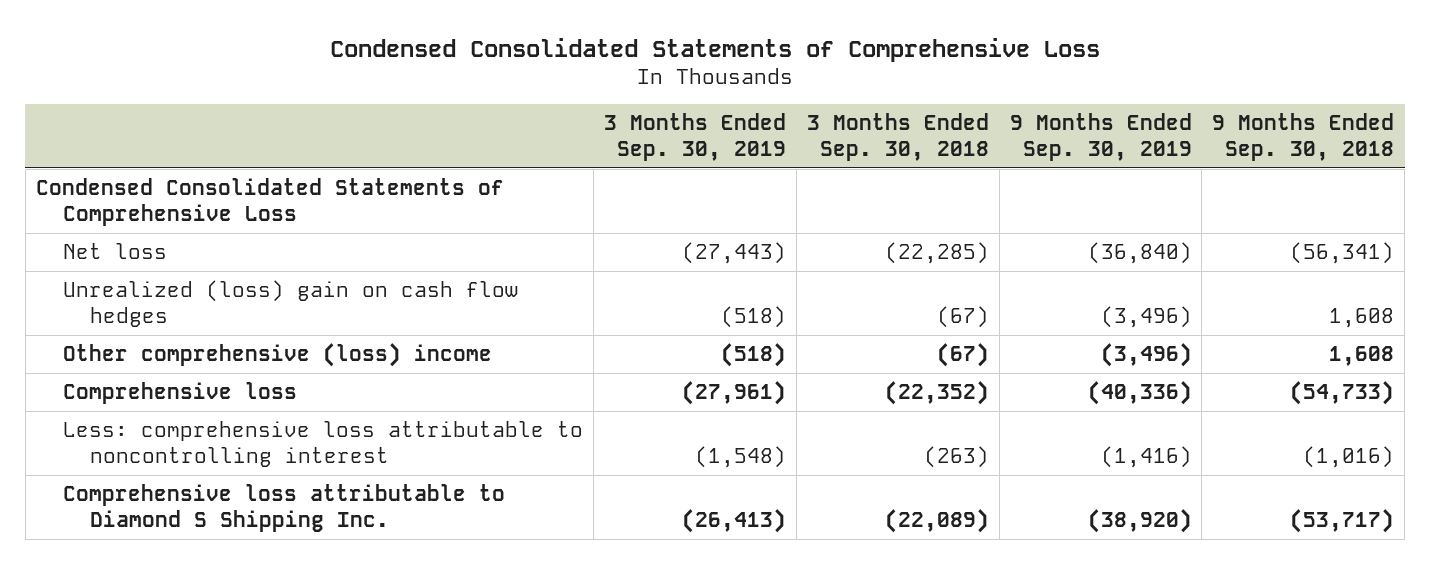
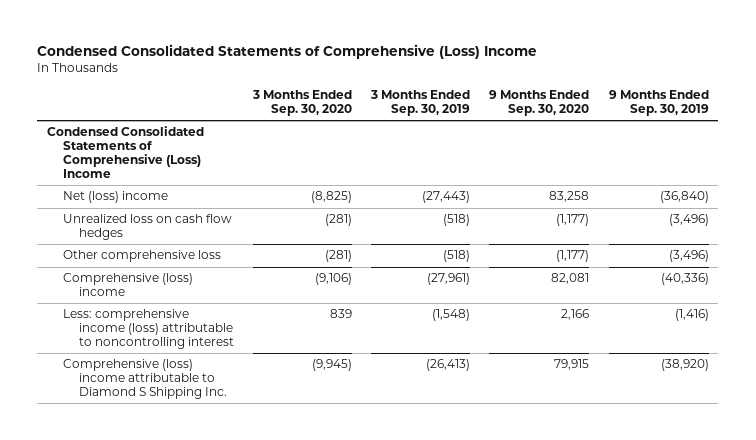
- Condensed Consolidated Statements of Comprehensive Loss
+ Condensed Consolidated Statements of Comprehensive (Loss) Income
- | 3 Months Ended Sep. 30, 2019 | 3 Months Ended Sep. 30, 2018 | 9 Months Ended Sep. 30, 2019 | 9 Months Ended Sep. 30, 2018
+ | 3 Months Ended Sep. 30, 2020 | 3 Months Ended Sep. 30, 2019 | 9 Months Ended Sep. 30, 2020 | 9 Months Ended Sep. 30, 2019
- Condensed Consolidated Statements of Comprehensive Loss
- Net loss | (27,443) | (22,285) | (36,840) | (56,341)
- Unrealized (loss) gain on cash flow hedges | (518) | (67) | (3,496) | 1,608
- Other comprehensive (loss) income | (518) | (67) | (3,496) | 1,608
- Comprehensive loss | (27,961) | (22,352) | (40,336) | (54,733)
- Less: comprehensive loss attributable to noncontrolling interest | (1,548) | (263) | (1,416) | (1,016)
- Comprehensive loss attributable to Diamond S Shipping Inc. | (26,413) | (22,089) | (38,920) | (53,717)
+ Condensed Consolidated Statements of Comprehensive (Loss) Income
+ Net (loss) income | (8,825) | (27,443) | 83,258 | (36,840)
+ Unrealized loss on cash flow hedges | (281) | (518) | (1,177) | (3,496)
+ Other comprehensive loss | (281) | (518) | (1,177) | (3,496)
+ Comprehensive (loss) income | (9,106) | (27,961) | 82,081 | (40,336)
+ Less: comprehensive income (loss) attributable to noncontrolling interest | 839 | (1,548) | 2,166 | (1,416)
+ Comprehensive (loss) income attributable to Diamond S Shipping Inc. | (9,945) | (26,413) | 79,915 | (38,920)

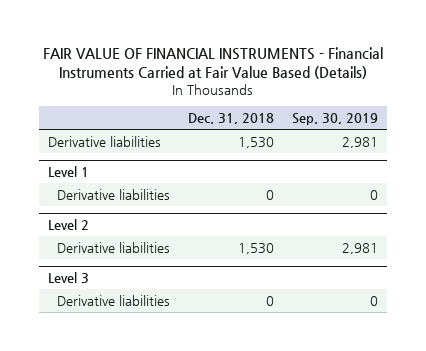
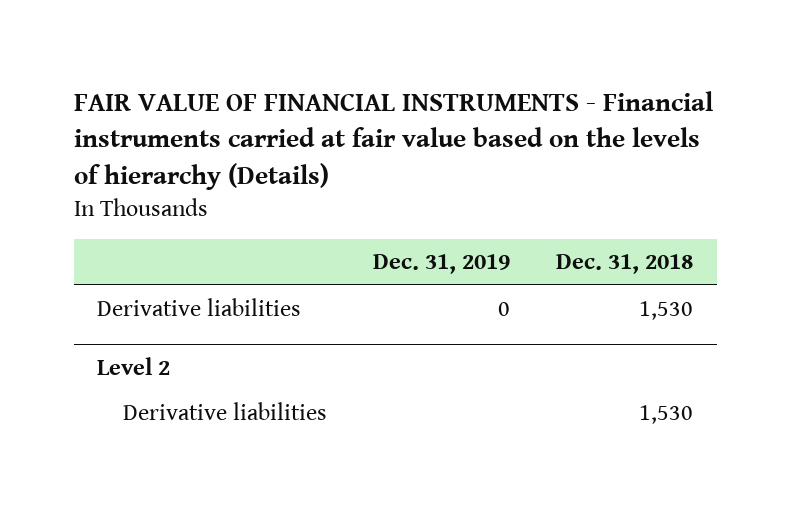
- FAIR VALUE OF FINANCIAL INSTRUMENTS - Financial Instruments Carried at Fair Value Based (Details)
+ FAIR VALUE OF FINANCIAL INSTRUMENTS - Financial instruments carried at fair value based on the levels of hierarchy (Details)
- | Dec. 31, 2018 | Sep. 30, 2019
+ | Dec. 31, 2019 | Dec. 31, 2018
- Level 1
- Derivative liabilities | 0 | 0
- Level 3
- Derivative liabilities | 0 | 0

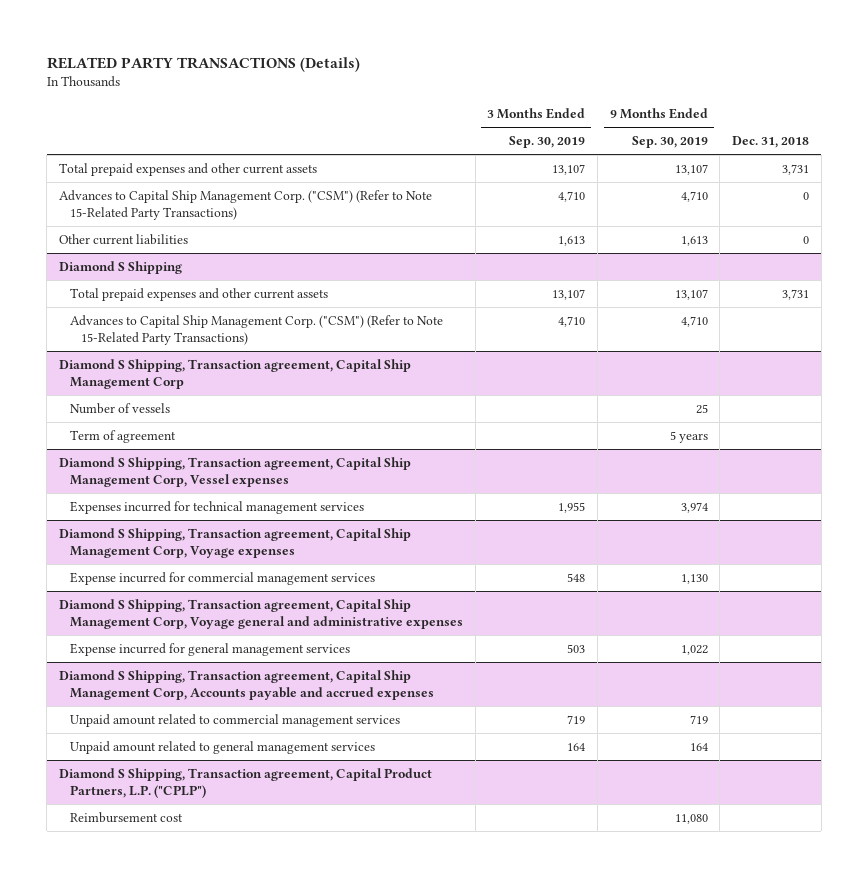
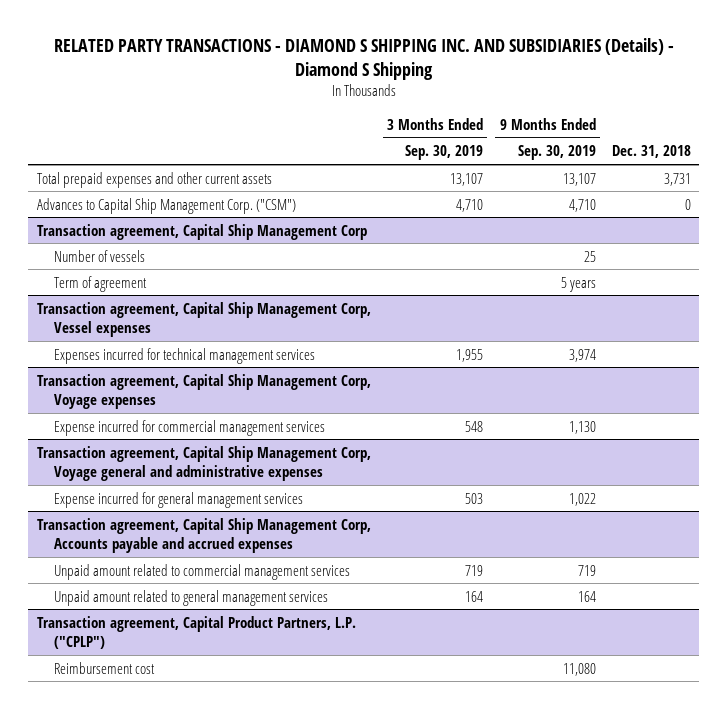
- RELATED PARTY TRANSACTIONS (Details)
+ RELATED PARTY TRANSACTIONS - DIAMOND S SHIPPING INC. AND SUBSIDIARIES (Details) - Diamond S Shipping
- Advances to Capital Ship Management Corp. ("CSM") (Refer to Note 15-Related Party Transactions) | 4,710 | 4,710 | 0
- Other current liabilities | 1,613 | 1,613 | 0
- Diamond S Shipping
- Total prepaid expenses and other current assets | 13,107 | 13,107 | 3,731
- Advances to Capital Ship Management Corp. ("CSM") (Refer to Note 15-Related Party Transactions) | 4,710 | 4,710 |
- Diamond S Shipping, Transaction agreement, Capital Ship Management Corp
+ Advances to Capital Ship Management Corp. ("CSM") | 4,710 | 4,710 | 0
+ Transaction agreement, Capital Ship Management Corp
- Diamond S Shipping, Transaction agreement, Capital Ship Management Corp, Vessel expenses
+ Transaction agreement, Capital Ship Management Corp, Vessel expenses
- Diamond S Shipping, Transaction agreement, Capital Ship Management Corp, Voyage expenses
+ Transaction agreement, Capital Ship Management Corp, Voyage expenses
- Diamond S Shipping, Transaction agreement, Capital Ship Management Corp, Voyage general and administrative expenses
+ Transaction agreement, Capital Ship Management Corp, Voyage general and administrative expenses
- Diamond S Shipping, Transaction agreement, Capital Ship Management Corp, Accounts payable and accrued expenses
+ Transaction agreement, Capital Ship Management Corp, Accounts payable and accrued expenses
- Diamond S Shipping, Transaction agreement, Capital Product Partners, L.P. ("CPLP")
+ Transaction agreement, Capital Product Partners, L.P. ("CPLP")

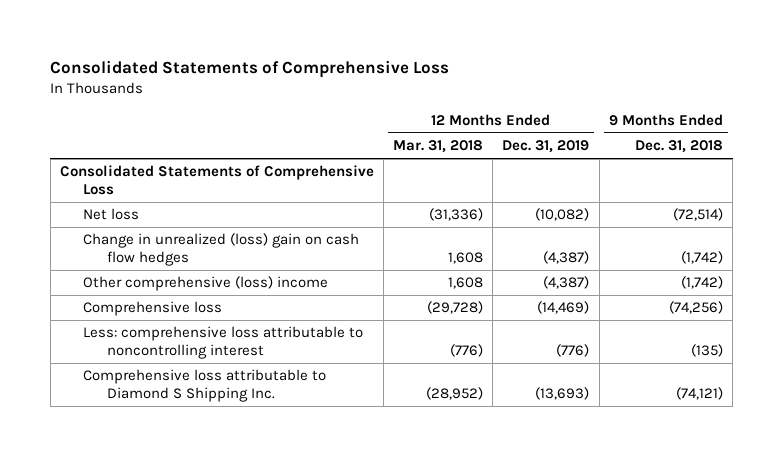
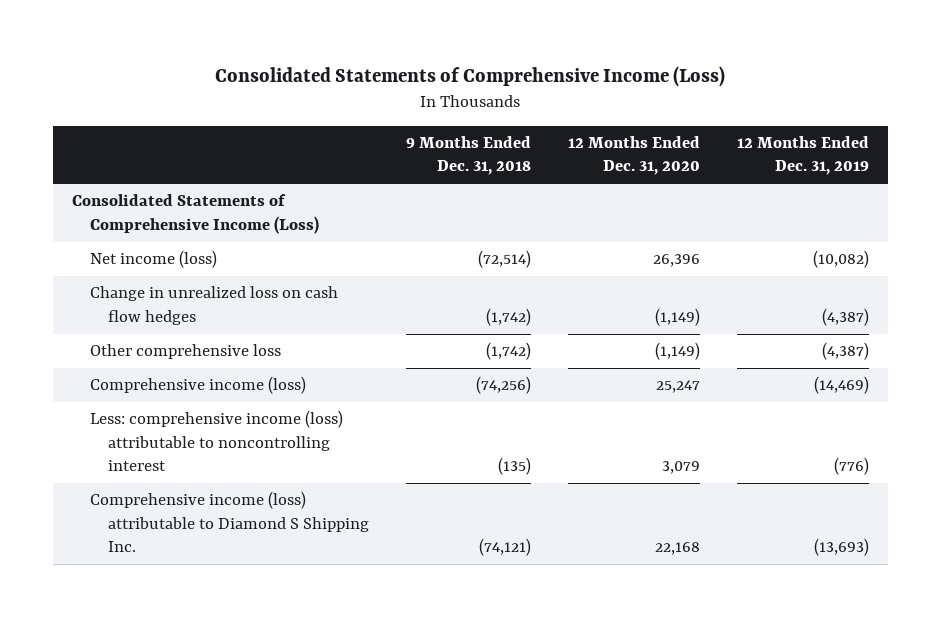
- Consolidated Statements of Comprehensive Loss
+ Consolidated Statements of Comprehensive Income (Loss)
- | 12 Months Ended Mar. 31, 2018 | 12 Months Ended Dec. 31, 2019 | 9 Months Ended Dec. 31, 2018
+ | 9 Months Ended Dec. 31, 2018 | 12 Months Ended Dec. 31, 2020 | 12 Months Ended Dec. 31, 2019
- Consolidated Statements of Comprehensive Loss
- Net loss | (31,336) | (10,082) | (72,514)
- Change in unrealized (loss) gain on cash flow hedges | 1,608 | (4,387) | (1,742)
- Other comprehensive (loss) income | 1,608 | (4,387) | (1,742)
- Comprehensive loss | (29,728) | (14,469) | (74,256)
- Less: comprehensive loss attributable to noncontrolling interest | (776) | (776) | (135)
- Comprehensive loss attributable to Diamond S Shipping Inc. | (28,952) | (13,693) | (74,121)
+ Consolidated Statements of Comprehensive Income (Loss)
+ Net income (loss) | (72,514) | 26,396 | (10,082)
+ Change in unrealized loss on cash flow hedges | (1,742) | (1,149) | (4,387)
+ Other comprehensive loss | (1,742) | (1,149) | (4,387)
+ Comprehensive income (loss) | (74,256) | 25,247 | (14,469)
+ Less: comprehensive income (loss) attributable to noncontrolling interest | (135) | 3,079 | (776)
+ Comprehensive income (loss) attributable to Diamond S Shipping Inc. | (74,121) | 22,168 | (13,693)

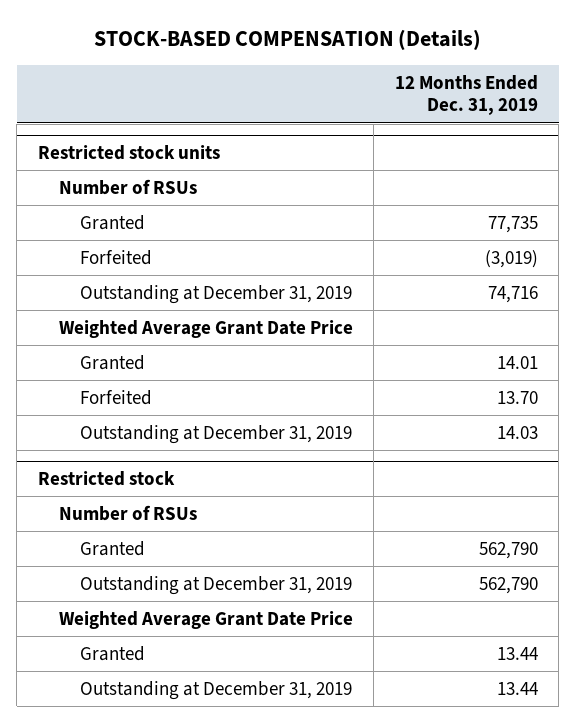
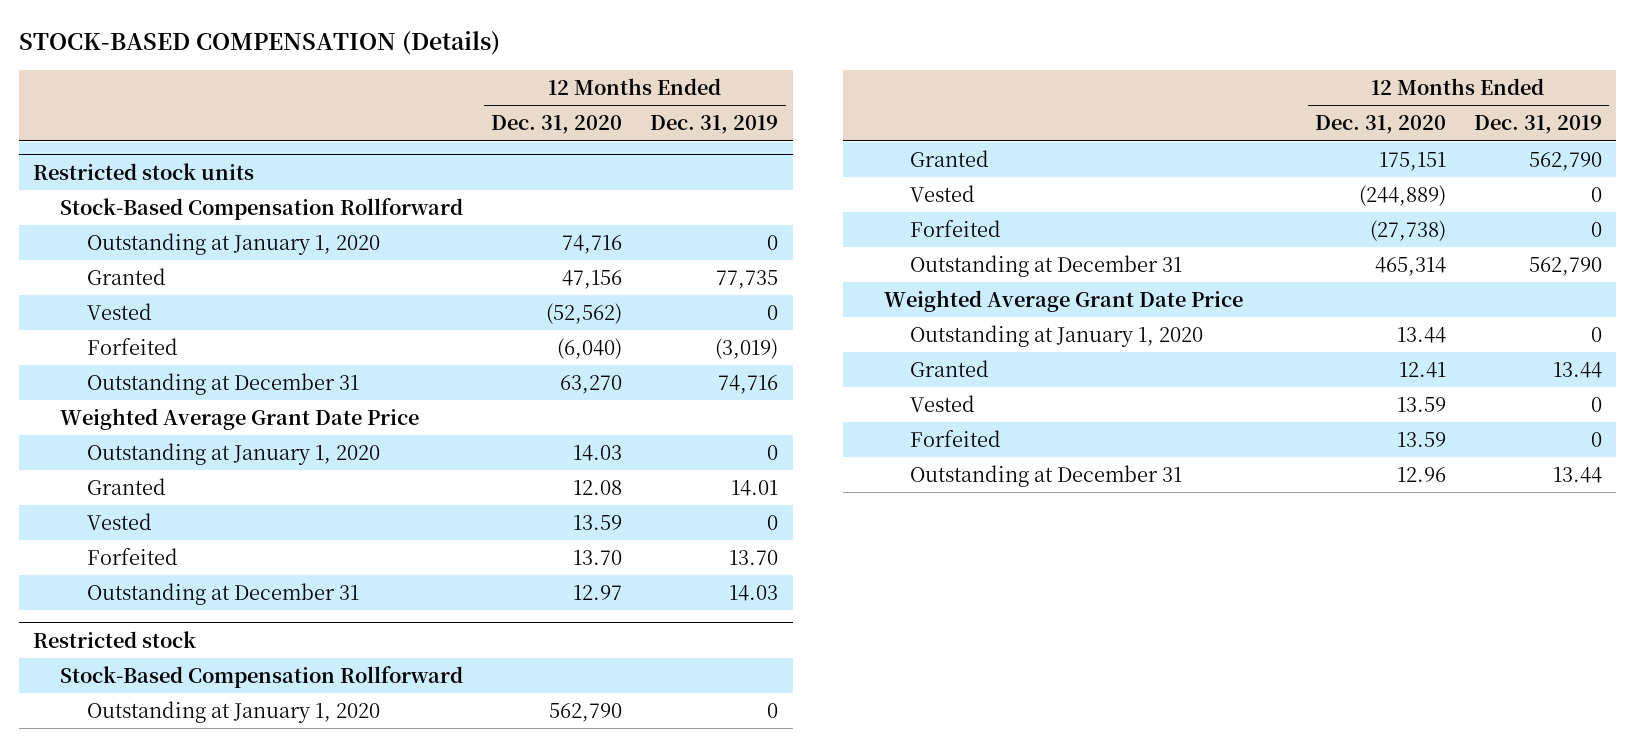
- | 12 Months Ended Dec. 31, 2019
+ | 12 Months Ended Dec. 31, 2020 | 12 Months Ended Dec. 31, 2019
@ Restricted stock units
- Number of RSUs
+ Stock-Based Compensation Rollforward
+ Outstanding at January 1, 2020 | 74,716 | 0
+ Vested | (52,562) | 0
- Outstanding at December 31, 2019 | 74,716
+ Outstanding at December 31 | 63,270 | 74,716
+ Outstanding at January 1, 2020 | 14.03 | 0
+ Vested | 13.59 | 0
- Outstanding at December 31, 2019 | 14.03
+ Outstanding at December 31 | 12.97 | 14.03
@ Restricted stock
- Number of RSUs
+ Stock-Based Compensation Rollforward
+ Outstanding at January 1, 2020 | 562,790 | 0
- Outstanding at December 31, 2019 | 562,790
+ Vested | (244,889) | 0
+ Forfeited | (27,738) | 0
+ Outstanding at December 31 | 465,314 | 562,790
+ Outstanding at January 1, 2020 | 13.44 | 0
- Outstanding at December 31, 2019 | 13.44
+ Vested | 13.59 | 0
+ Forfeited | 13.59 | 0
+ Outstanding at December 31 | 12.96 | 13.44

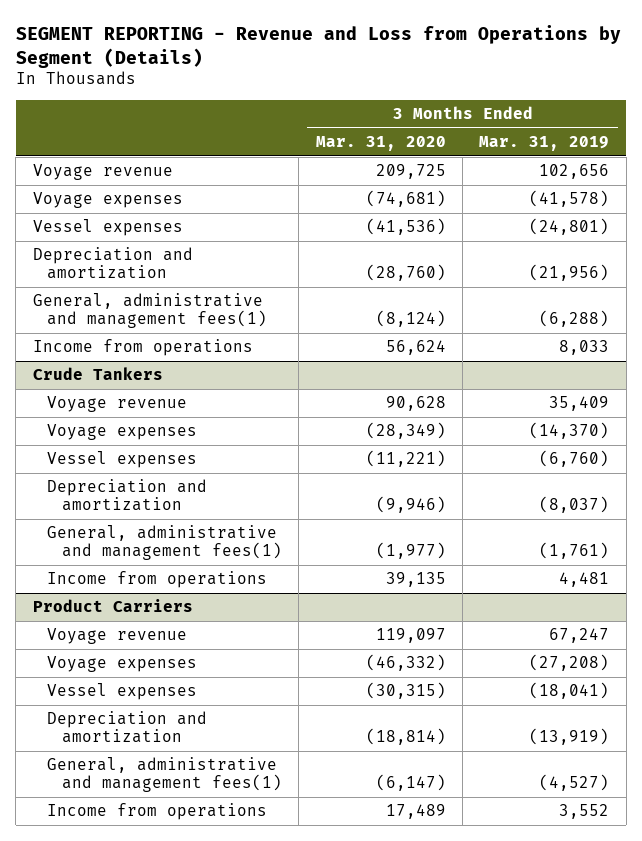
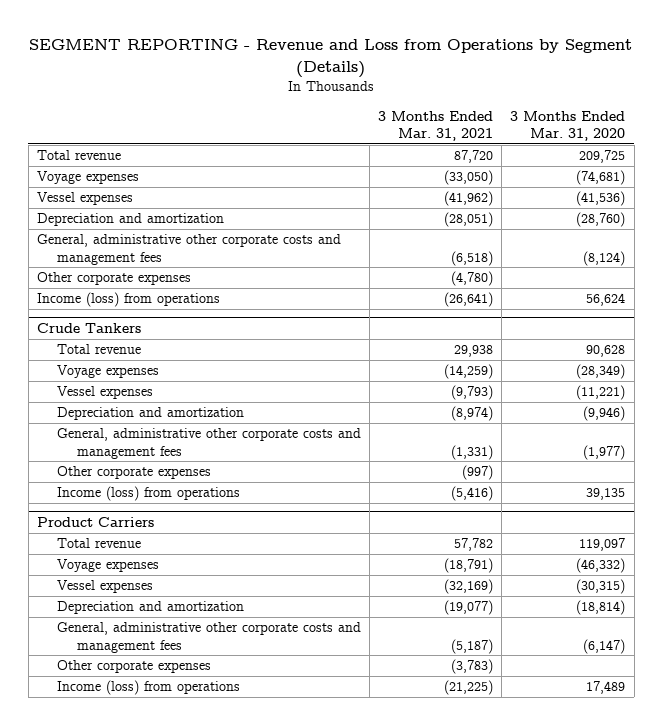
- | 3 Months Ended Mar. 31, 2020 | 3 Months Ended Mar. 31, 2019
+ | 3 Months Ended Mar. 31, 2021 | 3 Months Ended Mar. 31, 2020
- Voyage revenue | 209,725 | 102,656
+ Total revenue | 87,720 | 209,725
- General, administrative and management fees(1) | (8,124) | (6,288)
- Income from operations | 56,624 | 8,033
+ General, administrative other corporate costs and management fees | (6,518) | (8,124)
+ Other corporate expenses | (4,780) |
+ Income (loss) from operations | (26,641) | 56,624
@ Crude Tankers
- Voyage revenue | 90,628 | 35,409
+ Total revenue | 29,938 | 90,628
- General, administrative and management fees(1) | (1,977) | (1,761)
- Income from operations | 39,135 | 4,481
+ General, administrative other corporate costs and management fees | (1,331) | (1,977)
+ Other corporate expenses | (997) |
+ Income (loss) from operations | (5,416) | 39,135
@ Product Carriers
- Voyage revenue | 119,097 | 67,247
+ Total revenue | 57,782 | 119,097
- General, administrative and management fees(1) | (6,147) | (4,527)
- Income from operations | 17,489 | 3,552
+ General, administrative other corporate costs and management fees | (5,187) | (6,147)
+ Other corporate expenses | (3,783) |
+ Income (loss) from operations | (21,225) | 17,489

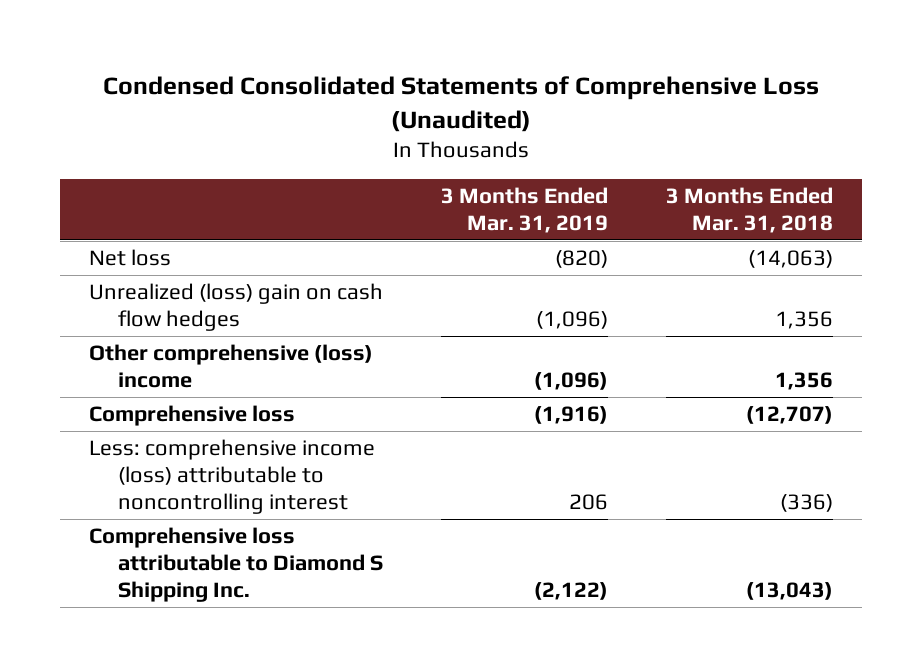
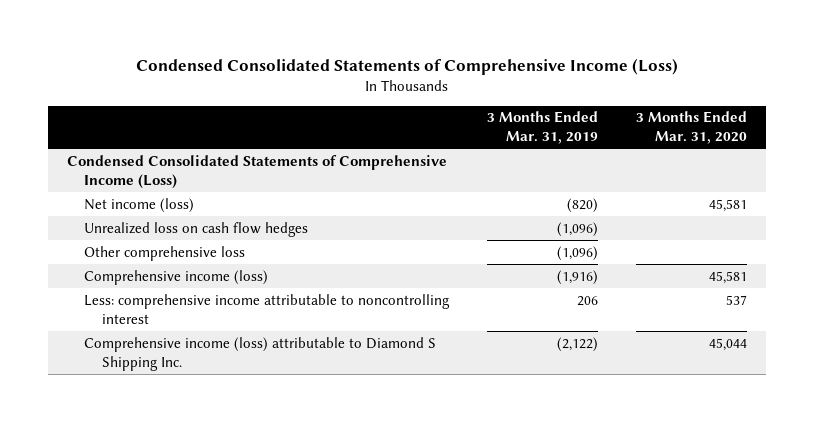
- Condensed Consolidated Statements of Comprehensive Loss (Unaudited)
+ Condensed Consolidated Statements of Comprehensive Income (Loss)
- | 3 Months Ended Mar. 31, 2019 | 3 Months Ended Mar. 31, 2018
+ | 3 Months Ended Mar. 31, 2019 | 3 Months Ended Mar. 31, 2020
- Net loss | (820) | (14,063)
- Unrealized (loss) gain on cash flow hedges | (1,096) | 1,356
- Other comprehensive (loss) income | (1,096) | 1,356
- Comprehensive loss | (1,916) | (12,707)
- Less: comprehensive income (loss) attributable to noncontrolling interest | 206 | (336)
- Comprehensive loss attributable to Diamond S Shipping Inc. | (2,122) | (13,043)
+ Condensed Consolidated Statements of Comprehensive Income (Loss)
+ Net income (loss) | (820) | 45,581
+ Unrealized loss on cash flow hedges | (1,096) |
+ Other comprehensive loss | (1,096) |
+ Comprehensive income (loss) | (1,916) | 45,581
+ Less: comprehensive income attributable to noncontrolling interest | 206 | 537
+ Comprehensive income (loss) attributable to Diamond S Shipping Inc. | (2,122) | 45,044

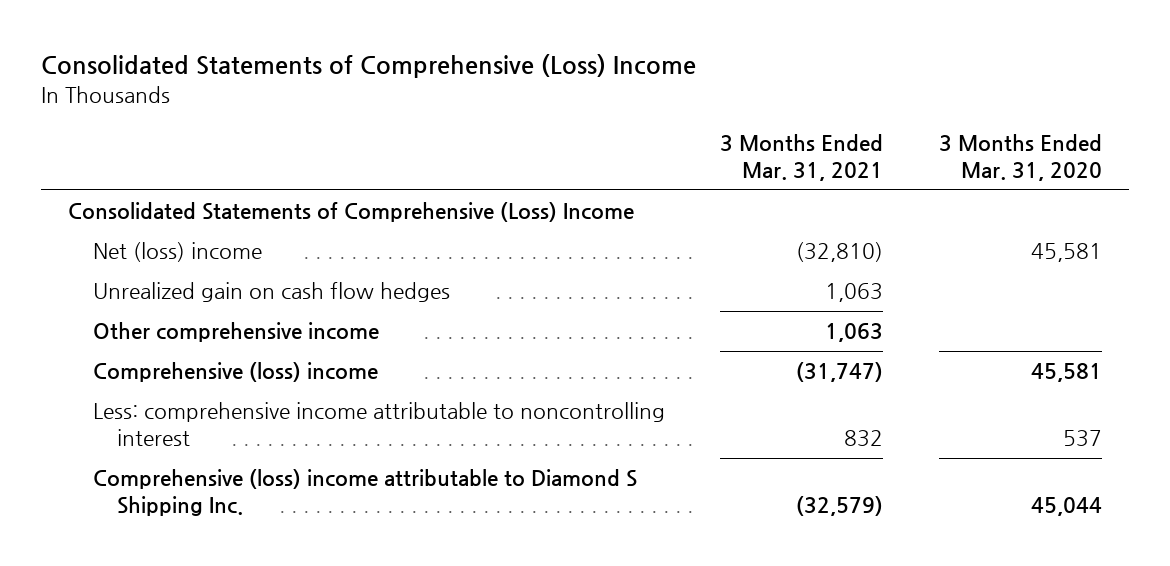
- Condensed Consolidated Statements of Comprehensive Income (Loss)
+ Consolidated Statements of Comprehensive (Loss) Income
- | 3 Months Ended Mar. 31, 2019 | 3 Months Ended Mar. 31, 2020
+ | 3 Months Ended Mar. 31, 2021 | 3 Months Ended Mar. 31, 2020
- Condensed Consolidated Statements of Comprehensive Income (Loss)
- Net income (loss) | (820) | 45,581
- Unrealized loss on cash flow hedges | (1,096) |
- Other comprehensive loss | (1,096) |
- Comprehensive income (loss) | (1,916) | 45,581
+ Consolidated Statements of Comprehensive (Loss) Income
+ Net (loss) income | (32,810) | 45,581
+ Unrealized gain on cash flow hedges | 1,063 |
+ Other comprehensive income | 1,063 |
+ Comprehensive (loss) income | (31,747) | 45,581
- Comprehensive income (loss) attributable to Diamond S Shipping Inc. | (2,122) | 45,044
+ Comprehensive (loss) income attributable to Diamond S Shipping Inc. | (32,579) | 45,044

